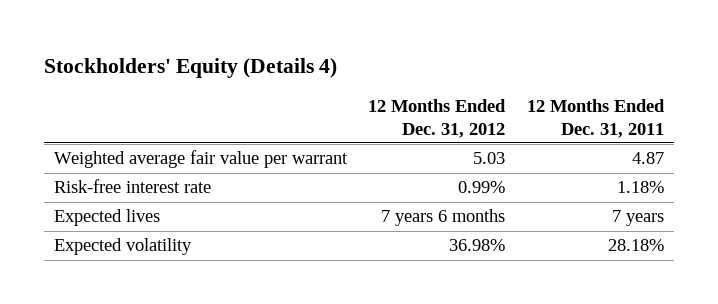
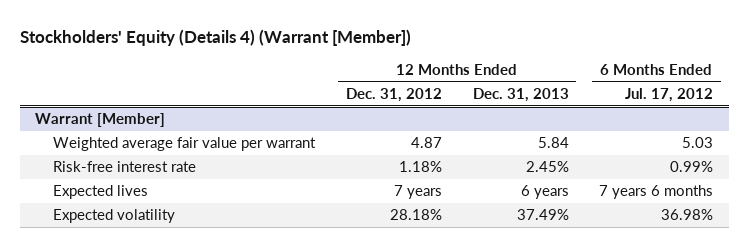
- Stockholders' Equity (Details 4)
+ Stockholders' Equity (Details 4) (Warrant [Member])
- | 12 Months Ended Dec. 31, 2012 | 12 Months Ended Dec. 31, 2011
+ | 12 Months Ended Dec. 31, 2012 | 12 Months Ended Dec. 31, 2013 | 6 Months Ended Jul. 17, 2012
- Weighted average fair value per warrant | 5.03 | 4.87
- Risk-free interest rate | 0.99% | 1.18%
- Expected lives | 7 years 6 months | 7 years
- Expected volatility | 36.98% | 28.18%
+ Warrant [Member]
+ Weighted average fair value per warrant | 4.87 | 5.84 | 5.03
+ Risk-free interest rate | 1.18% | 2.45% | 0.99%
+ Expected lives | 7 years | 6 years | 7 years 6 months
+ Expected volatility | 28.18% | 37.49% | 36.98%

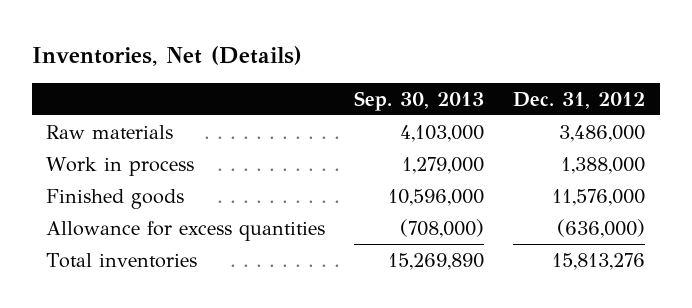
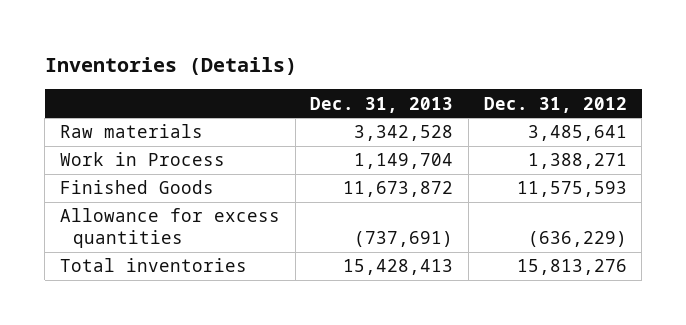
- Inventories, Net (Details)
+ Inventories (Details)
- | Sep. 30, 2013 | Dec. 31, 2012
+ | Dec. 31, 2013 | Dec. 31, 2012
- Raw materials | 4,103,000 | 3,486,000
- Work in process | 1,279,000 | 1,388,000
- Finished goods | 10,596,000 | 11,576,000
- Allowance for excess quantities | (708,000) | (636,000)
+ Raw materials | 3,342,528 | 3,485,641
+ Work in Process | 1,149,704 | 1,388,271
+ Finished Goods | 11,673,872 | 11,575,593
+ Allowance for excess quantities | (737,691) | (636,229)

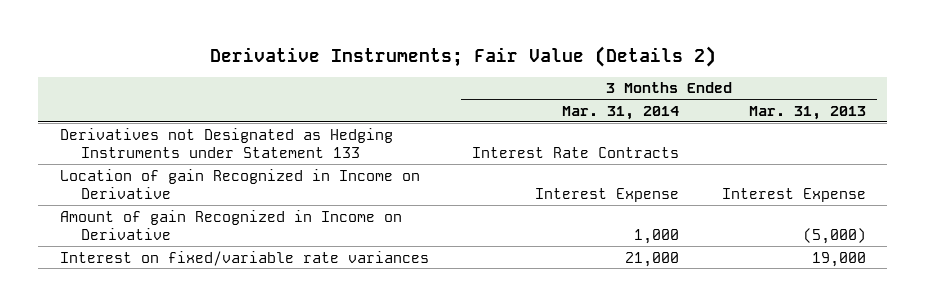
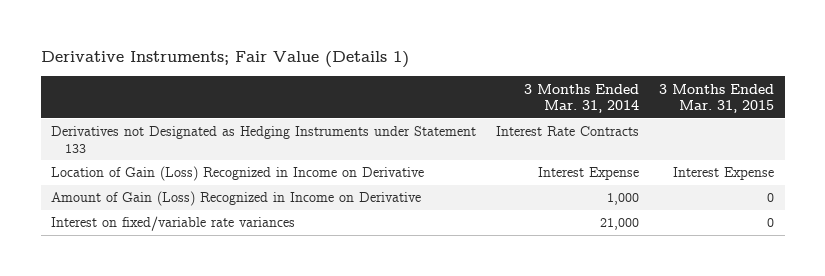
- Derivative Instruments; Fair Value (Details 2)
+ Derivative Instruments; Fair Value (Details 1)
- | 3 Months Ended Mar. 31, 2014 | 3 Months Ended Mar. 31, 2013
+ | 3 Months Ended Mar. 31, 2014 | 3 Months Ended Mar. 31, 2015
- Location of gain Recognized in Income on Derivative | Interest Expense | Interest Expense
- Amount of gain Recognized in Income on Derivative | 1,000 | (5,000)
+ Location of Gain (Loss) Recognized in Income on Derivative | Interest Expense | Interest Expense
+ Amount of Gain (Loss) Recognized in Income on Derivative | 1,000 | 0

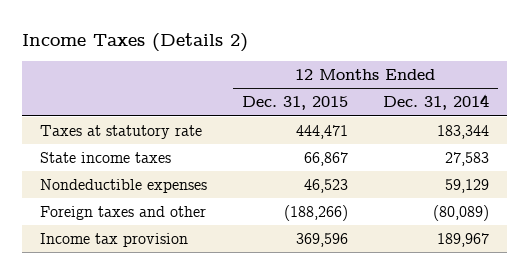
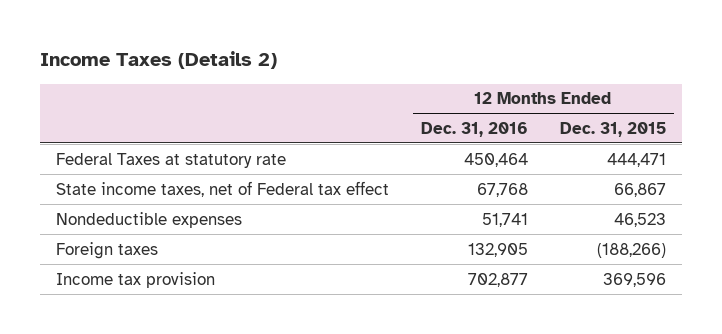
- | 12 Months Ended Dec. 31, 2015 | 12 Months Ended Dec. 31, 2014
+ | 12 Months Ended Dec. 31, 2016 | 12 Months Ended Dec. 31, 2015
- Taxes at statutory rate | 444,471 | 183,344
- State income taxes | 66,867 | 27,583
+ Federal Taxes at statutory rate | 450,464 | 444,471
+ State income taxes, net of Federal tax effect | 67,768 | 66,867
- Foreign taxes and other | (188,266) | (80,089)
+ Foreign taxes | 132,905 | (188,266)

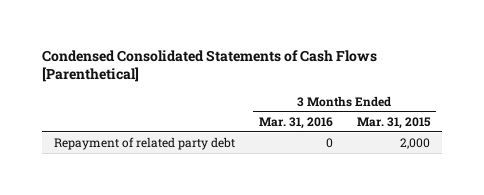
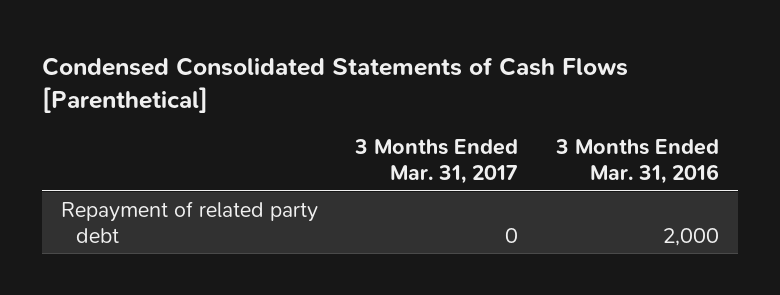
- | 3 Months Ended Mar. 31, 2016 | 3 Months Ended Mar. 31, 2015
+ | 3 Months Ended Mar. 31, 2017 | 3 Months Ended Mar. 31, 2016
- Repayment of related party debt | 0 | 2,000
+ Repayment of related party debt | 0 | 2,000

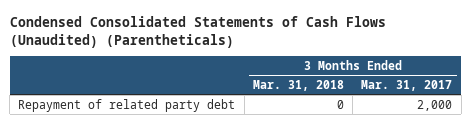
- Condensed Consolidated Statements of Cash Flows [Parenthetical]
+ Condensed Consolidated Statements of Cash Flows (Unaudited) (Parentheticals)
- | 3 Months Ended Mar. 31, 2017 | 3 Months Ended Mar. 31, 2016
+ | 3 Months Ended Mar. 31, 2018 | 3 Months Ended Mar. 31, 2017
- Repayment of related party debt | 0 | 2,000
+ Repayment of related party debt | 0 | 2,000

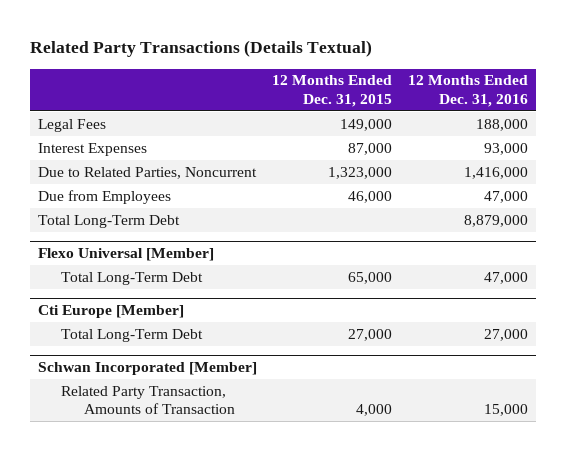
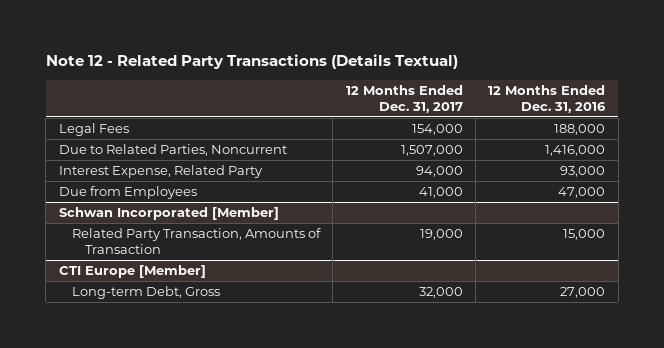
- Related Party Transactions (Details Textual)
+ Note 12 - Related Party Transactions (Details Textual)
- | 12 Months Ended Dec. 31, 2015 | 12 Months Ended Dec. 31, 2016
+ | 12 Months Ended Dec. 31, 2017 | 12 Months Ended Dec. 31, 2016
- Interest Expenses | 87,000 | 93,000
+ Interest Expense, Related Party | 94,000 | 93,000
- Total Long-Term Debt | | 8,879,000
- Flexo Universal [Member]
- Total Long-Term Debt | 65,000 | 47,000
- Cti Europe [Member]
- Total Long-Term Debt | 27,000 | 27,000
+ CTI Europe [Member]
+ Long-term Debt, Gross | 32,000 | 27,000

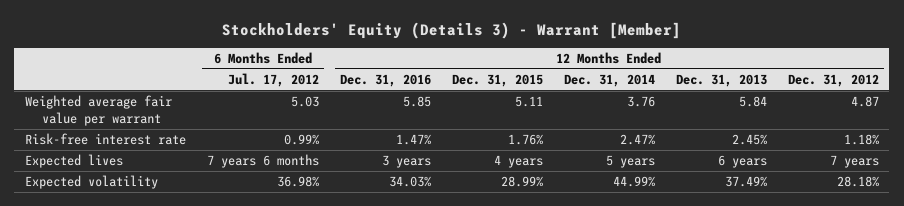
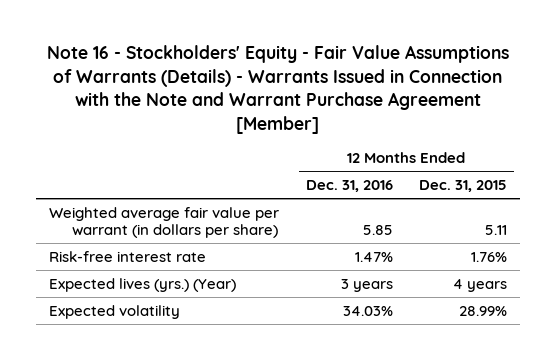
- Stockholders' Equity (Details 3) - Warrant [Member]
+ Note 16 - Stockholders' Equity - Fair Value Assumptions of Warrants (Details) - Warrants Issued in Connection with the Note and Warrant Purchase Agreement [Member]
- | 6 Months Ended Jul. 17, 2012 | 12 Months Ended Dec. 31, 2016 | 12 Months Ended Dec. 31, 2015 | 12 Months Ended Dec. 31, 2014 | 12 Months Ended Dec. 31, 2013 | 12 Months Ended Dec. 31, 2012
+ | 12 Months Ended Dec. 31, 2016 | 12 Months Ended Dec. 31, 2015
- Weighted average fair value per warrant | 5.03 | 5.85 | 5.11 | 3.76 | 5.84 | 4.87
+ Weighted average fair value per warrant (in dollars per share) | 5.85 | 5.11
- Expected lives | 7 years 6 months | 3 years | 4 years | 5 years | 6 years | 7 years
+ Expected lives (yrs.) (Year) | 3 years | 4 years

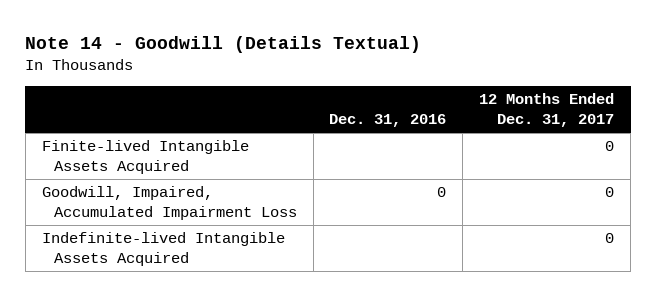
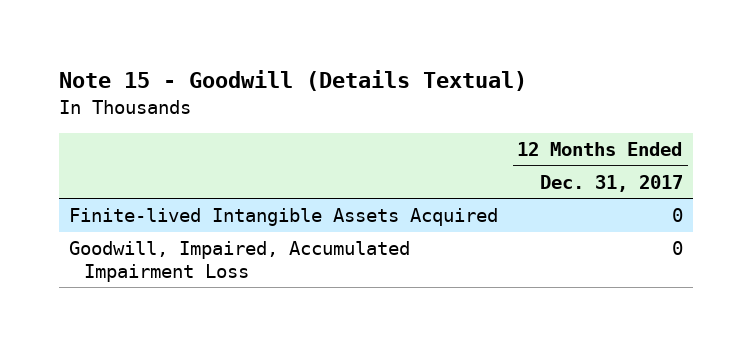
- Note 14 - Goodwill (Details Textual)
+ Note 15 - Goodwill (Details Textual)
- | Dec. 31, 2016 | 12 Months Ended Dec. 31, 2017
+ | 12 Months Ended Dec. 31, 2017
- Indefinite-lived Intangible Assets Acquired | | 0

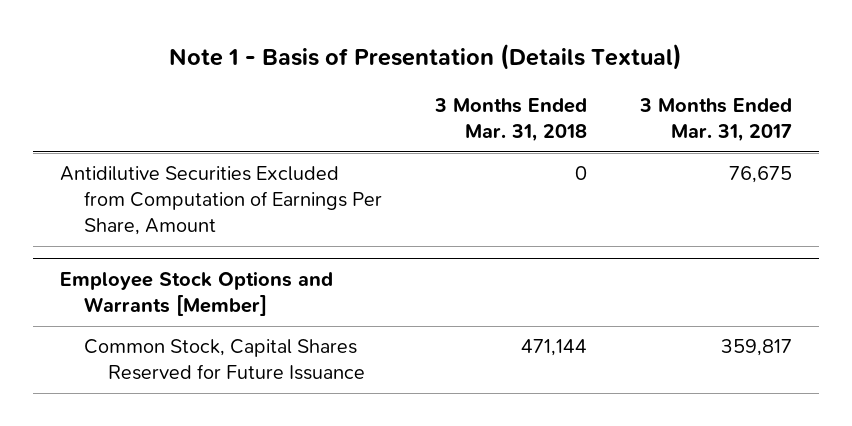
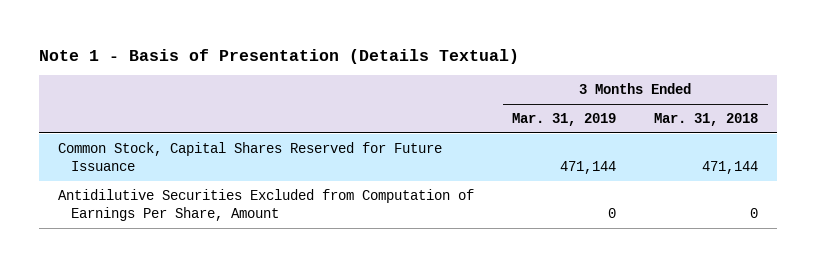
- | 3 Months Ended Mar. 31, 2018 | 3 Months Ended Mar. 31, 2017
+ | 3 Months Ended Mar. 31, 2019 | 3 Months Ended Mar. 31, 2018
- Employee Stock Options and Warrants [Member]
moved down: Antidilutive Securities Excluded from Computation of Earnings Per Share, Amount | 0 | 0

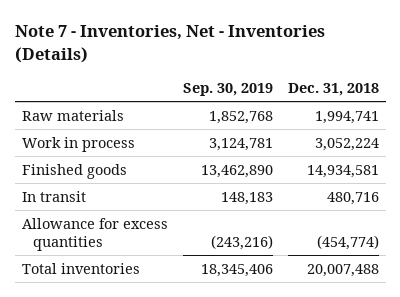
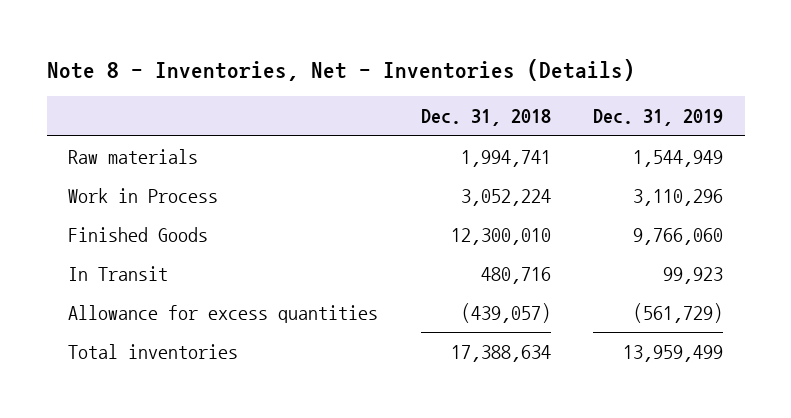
- Note 7 - Inventories, Net - Inventories (Details)
+ Note 8 - Inventories, Net - Inventories (Details)
- | Sep. 30, 2019 | Dec. 31, 2018
+ | Dec. 31, 2018 | Dec. 31, 2019
- Work in process | 3,124,781 | 3,052,224
- Finished goods | 13,462,890 | 14,934,581
- In transit | 148,183 | 480,716
- Allowance for excess quantities | (243,216) | (454,774)
- Total inventories | 18,345,406 | 20,007,488
+ Work in Process | 3,052,224 | 3,110,296
+ Finished Goods | 12,300,010 | 9,766,060
+ In Transit | 480,716 | 99,923
+ Allowance for excess quantities | (439,057) | (561,729)
+ Total inventories | 17,388,634 | 13,959,499

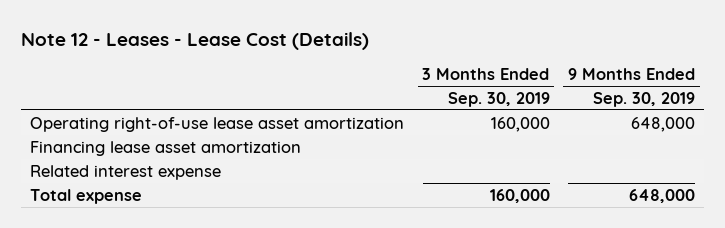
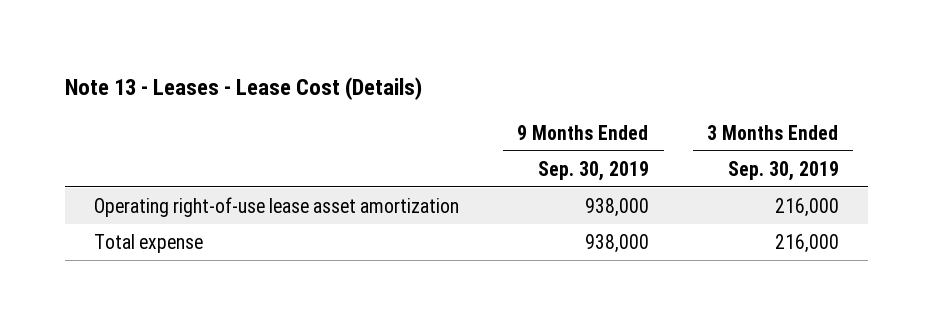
- Note 12 - Leases - Lease Cost (Details)
+ Note 13 - Leases - Lease Cost (Details)
- | 3 Months Ended Sep. 30, 2019 | 9 Months Ended Sep. 30, 2019
+ | 9 Months Ended Sep. 30, 2019 | 3 Months Ended Sep. 30, 2019
- Operating right-of-use lease asset amortization | 160,000 | 648,000
- Financing lease asset amortization
- Related interest expense
- Total expense | 160,000 | 648,000
+ Operating right-of-use lease asset amortization | 938,000 | 216,000
+ Total expense | 938,000 | 216,000

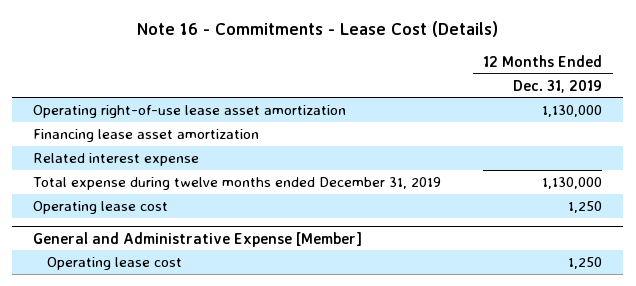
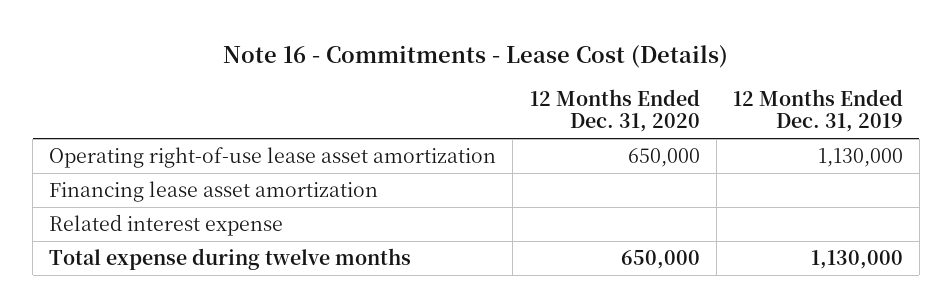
- | 12 Months Ended Dec. 31, 2019
+ | 12 Months Ended Dec. 31, 2020 | 12 Months Ended Dec. 31, 2019
- Total expense during twelve months ended December 31, 2019 | 1,130,000
- Operating lease cost | 1,250
- General and Administrative Expense [Member]
- Operating lease cost | 1,250
+ Total expense during twelve months | 650,000 | 1,130,000

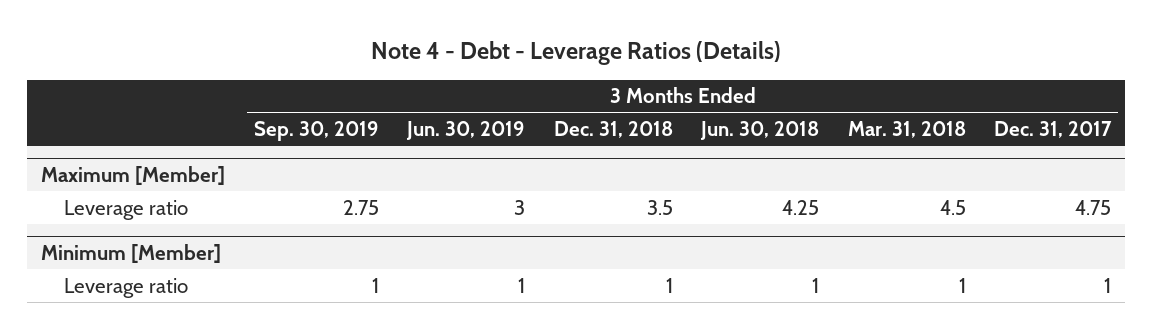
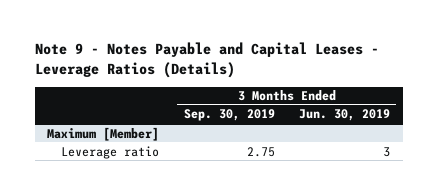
- Note 4 - Debt - Leverage Ratios (Details)
+ Note 9 - Notes Payable and Capital Leases - Leverage Ratios (Details)
- | 3 Months Ended Sep. 30, 2019 | 3 Months Ended Jun. 30, 2019 | 3 Months Ended Dec. 31, 2018 | 3 Months Ended Jun. 30, 2018 | 3 Months Ended Mar. 31, 2018 | 3 Months Ended Dec. 31, 2017
+ | 3 Months Ended Sep. 30, 2019 | 3 Months Ended Jun. 30, 2019
- Minimum [Member]
- Leverage ratio | 1 | 1 | 1 | 1 | 1 | 1

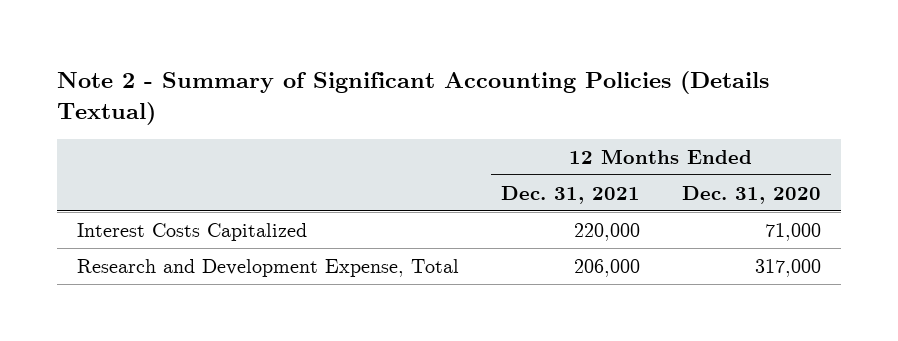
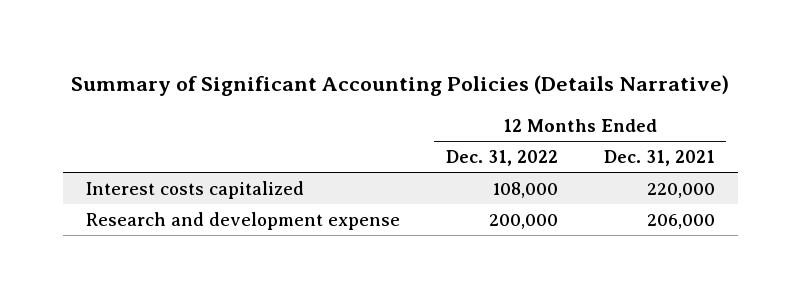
- Note 2 - Summary of Significant Accounting Policies (Details Textual)
+ Summary of Significant Accounting Policies (Details Narrative)
- | 12 Months Ended Dec. 31, 2021 | 12 Months Ended Dec. 31, 2020
+ | 12 Months Ended Dec. 31, 2022 | 12 Months Ended Dec. 31, 2021
- Interest Costs Capitalized | 220,000 | 71,000
- Research and Development Expense, Total | 206,000 | 317,000
+ Interest costs capitalized | 108,000 | 220,000
+ Research and development expense | 200,000 | 206,000

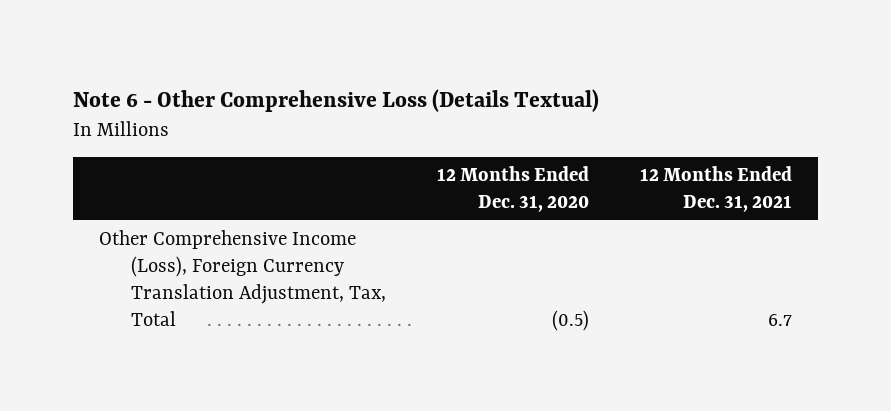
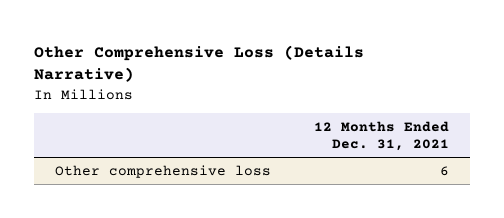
- Note 6 - Other Comprehensive Loss (Details Textual)
+ Other Comprehensive Loss (Details Narrative)
- | 12 Months Ended Dec. 31, 2020 | 12 Months Ended Dec. 31, 2021
+ | 12 Months Ended Dec. 31, 2021
- Other Comprehensive Income (Loss), Foreign Currency Translation Adjustment, Tax, Total | (0.5) | 6.7
+ Other comprehensive loss | 6

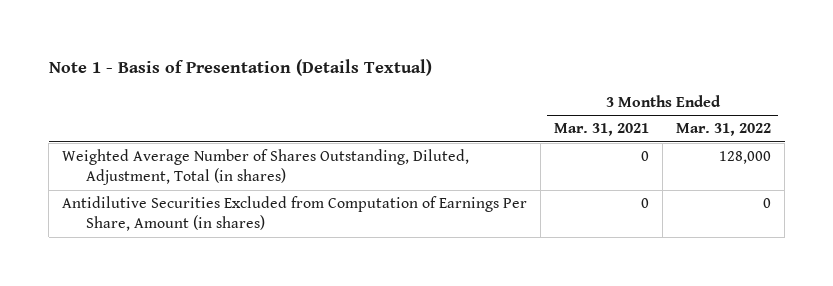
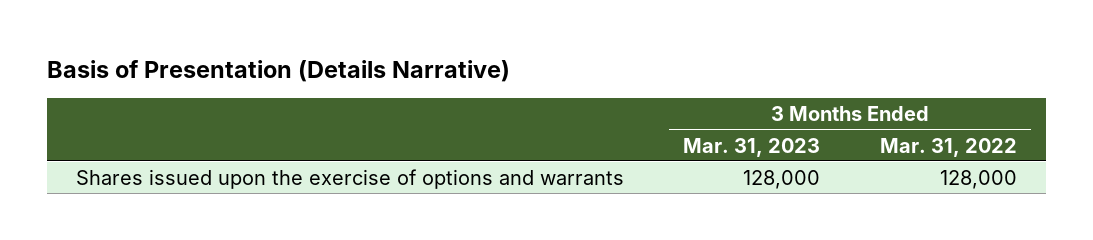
- Note 1 - Basis of Presentation (Details Textual)
+ Basis of Presentation (Details Narrative)
- | 3 Months Ended Mar. 31, 2021 | 3 Months Ended Mar. 31, 2022
+ | 3 Months Ended Mar. 31, 2023 | 3 Months Ended Mar. 31, 2022
- Weighted Average Number of Shares Outstanding, Diluted, Adjustment, Total (in shares) | 0 | 128,000
- Antidilutive Securities Excluded from Computation of Earnings Per Share, Amount (in shares) | 0 | 0
+ Shares issued upon the exercise of options and warrants | 128,000 | 128,000

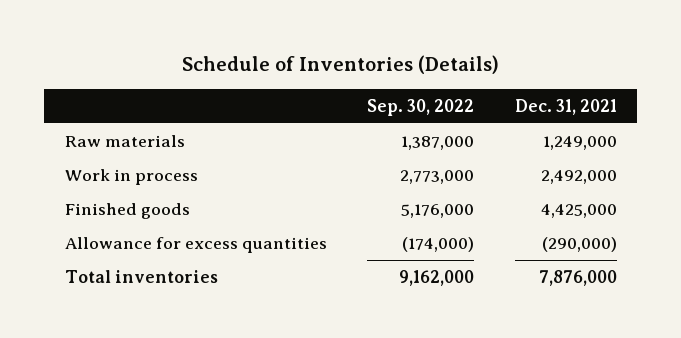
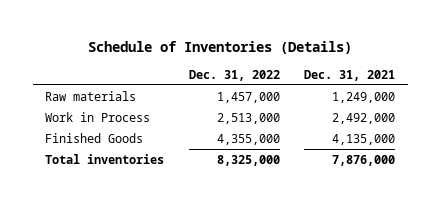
- | Sep. 30, 2022 | Dec. 31, 2021
+ | Dec. 31, 2022 | Dec. 31, 2021
- Work in process | 2,773,000 | 2,492,000
- Finished goods | 5,176,000 | 4,425,000
- Allowance for excess quantities | (174,000) | (290,000)
+ Work in Process | 2,513,000 | 2,492,000
+ Finished Goods | 4,355,000 | 4,135,000

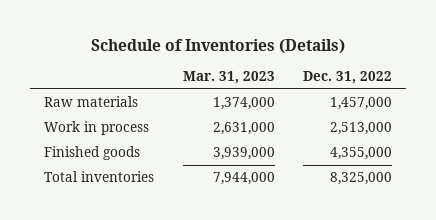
- | Dec. 31, 2022 | Dec. 31, 2021
+ | Mar. 31, 2023 | Dec. 31, 2022
- Work in Process | 2,513,000 | 2,492,000
- Finished Goods | 4,355,000 | 4,135,000
+ Work in process | 2,631,000 | 2,513,000
+ Finished goods | 3,939,000 | 4,355,000

